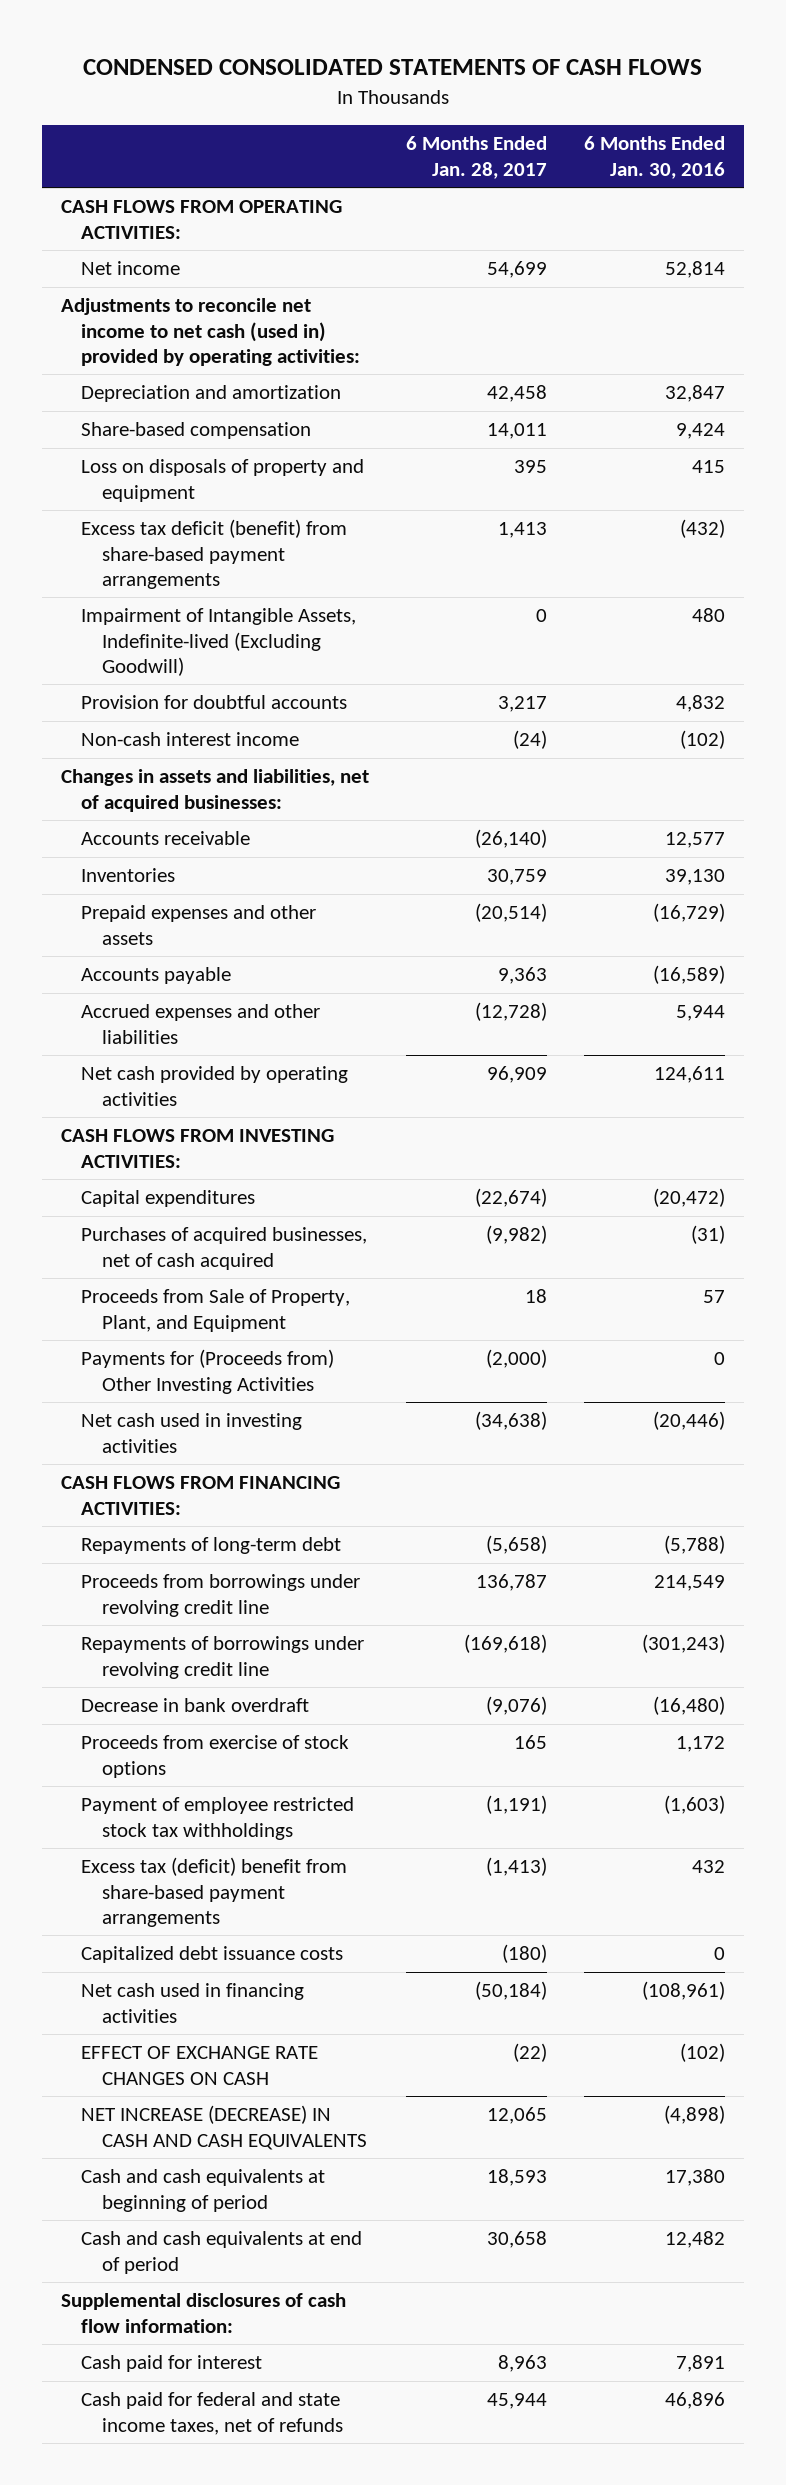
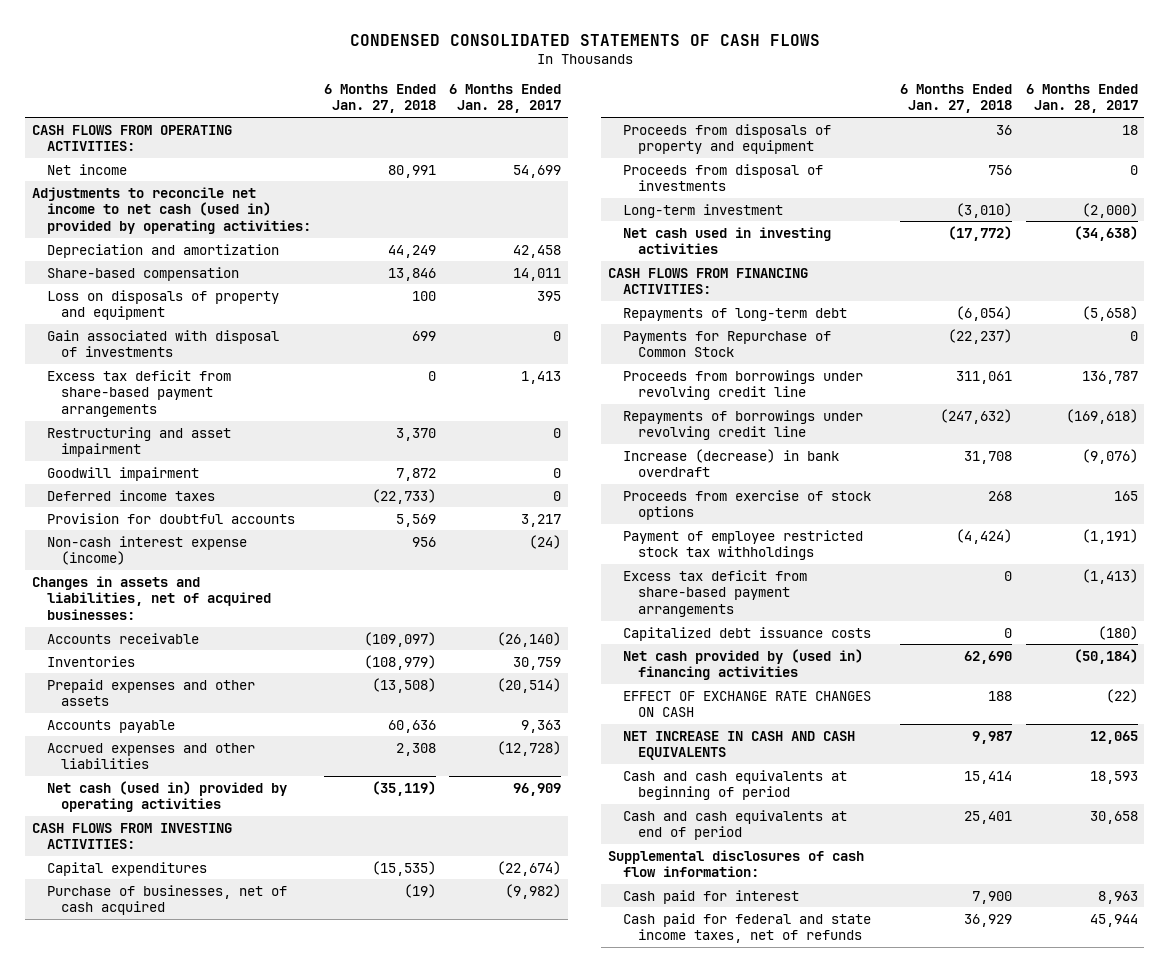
- | 6 Months Ended Jan. 28, 2017 | 6 Months Ended Jan. 30, 2016
+ | 6 Months Ended Jan. 27, 2018 | 6 Months Ended Jan. 28, 2017
- Excess tax deficit (benefit) from share-based payment arrangements | 1,413 | (432)
- Impairment of Intangible Assets, Indefinite-lived (Excluding Goodwill) | 0 | 480
+ Gain associated with disposal of investments | 699 | 0
+ Excess tax deficit from share-based payment arrangements | 0 | 1,413
+ Restructuring and asset impairment | 3,370 | 0
+ Goodwill impairment | 7,872 | 0
+ Deferred income taxes | (22,733) | 0
- Non-cash interest income | (24) | (102)
+ Non-cash interest expense (income) | 956 | (24)
- Net cash provided by operating activities | 96,909 | 124,611
+ Net cash (used in) provided by operating activities | (35,119) | 96,909
- Purchases of acquired businesses, net of cash acquired | (9,982) | (31)
- Proceeds from Sale of Property, Plant, and Equipment | 18 | 57
- Payments for (Proceeds from) Other Investing Activities | (2,000) | 0
+ Purchase of businesses, net of cash acquired | (19) | (9,982)
+ Proceeds from disposals of property and equipment | 36 | 18
+ Proceeds from disposal of investments | 756 | 0
+ Long-term investment | (3,010) | (2,000)
+ Payments for Repurchase of Common Stock | (22,237) | 0
- Decrease in bank overdraft | (9,076) | (16,480)
+ Increase (decrease) in bank overdraft | 31,708 | (9,076)
- Excess tax (deficit) benefit from share-based payment arrangements | (1,413) | 432
+ Excess tax deficit from share-based payment arrangements | 0 | (1,413)
- Net cash used in financing activities | (50,184) | (108,961)
+ Net cash provided by (used in) financing activities | 62,690 | (50,184)
- NET INCREASE (DECREASE) IN CASH AND CASH EQUIVALENTS | 12,065 | (4,898)
+ NET INCREASE IN CASH AND CASH EQUIVALENTS | 9,987 | 12,065

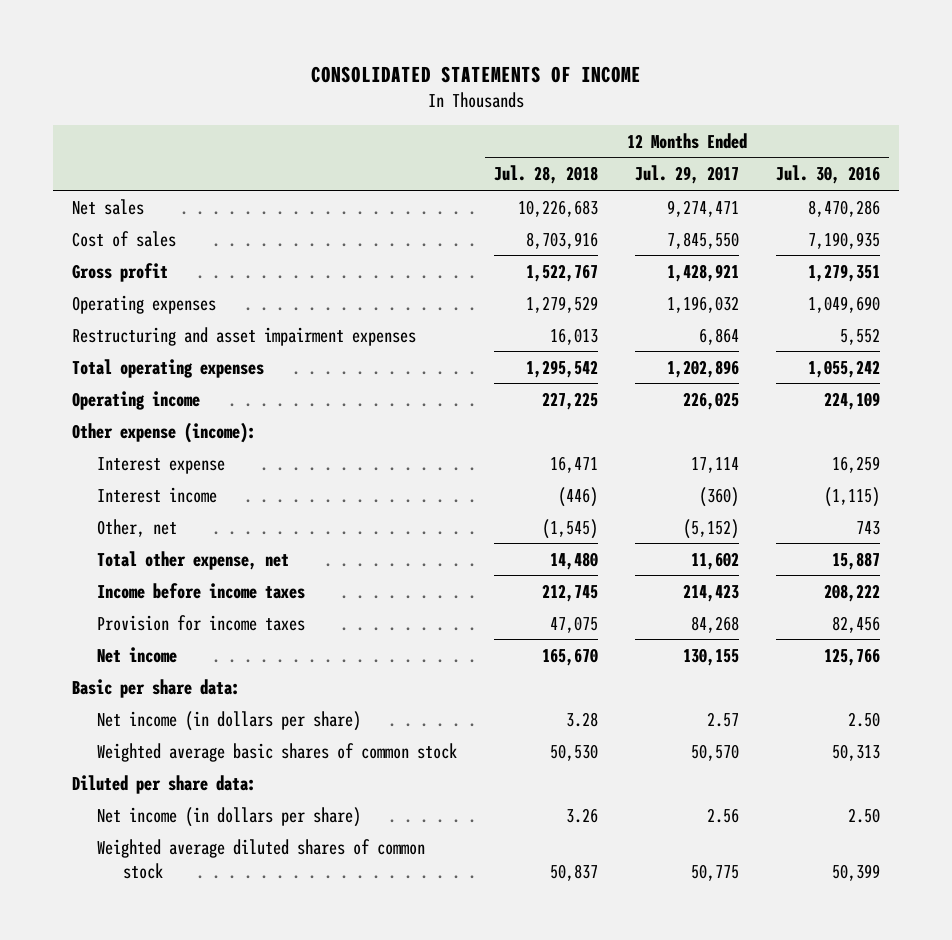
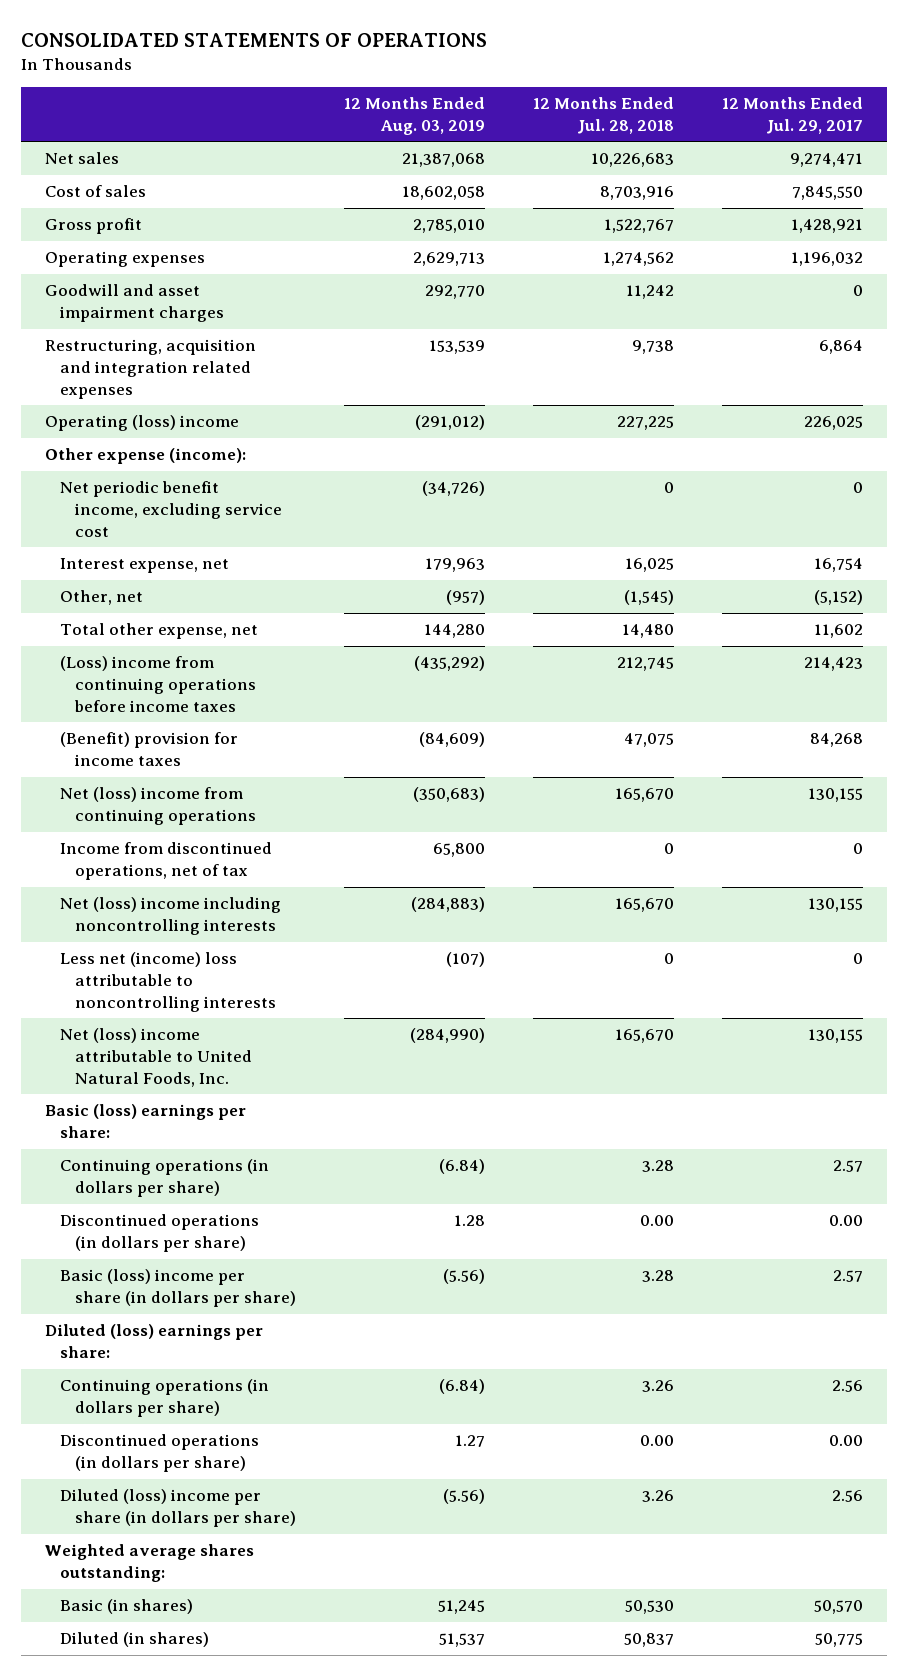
- CONSOLIDATED STATEMENTS OF INCOME
+ CONSOLIDATED STATEMENTS OF OPERATIONS
- | 12 Months Ended Jul. 28, 2018 | 12 Months Ended Jul. 29, 2017 | 12 Months Ended Jul. 30, 2016
+ | 12 Months Ended Aug. 03, 2019 | 12 Months Ended Jul. 28, 2018 | 12 Months Ended Jul. 29, 2017
- Operating expenses | 1,279,529 | 1,196,032 | 1,049,690
- Restructuring and asset impairment expenses | 16,013 | 6,864 | 5,552
- Total operating expenses | 1,295,542 | 1,202,896 | 1,055,242
- Operating income | 227,225 | 226,025 | 224,109
+ Operating expenses | 2,629,713 | 1,274,562 | 1,196,032
+ Goodwill and asset impairment charges | 292,770 | 11,242 | 0
+ Restructuring, acquisition and integration related expenses | 153,539 | 9,738 | 6,864
+ Operating (loss) income | (291,012) | 227,225 | 226,025
- Interest expense | 16,471 | 17,114 | 16,259
- Interest income | (446) | (360) | (1,115)
+ Net periodic benefit income, excluding service cost | (34,726) | 0 | 0
+ Interest expense, net | 179,963 | 16,025 | 16,754
- Income before income taxes | 212,745 | 214,423 | 208,222
- Provision for income taxes | 47,075 | 84,268 | 82,456
- Net income | 165,670 | 130,155 | 125,766
- Basic per share data:
- Net income (in dollars per share) | 3.28 | 2.57 | 2.50
- Weighted average basic shares of common stock | 50,530 | 50,570 | 50,313
- Diluted per share data:
- Net income (in dollars per share) | 3.26 | 2.56 | 2.50
- Weighted average diluted shares of common stock | 50,837 | 50,775 | 50,399
+ (Loss) income from continuing operations before income taxes | (435,292) | 212,745 | 214,423
+ (Benefit) provision for income taxes | (84,609) | 47,075 | 84,268
+ Net (loss) income from continuing operations | (350,683) | 165,670 | 130,155
+ Income from discontinued operations, net of tax | 65,800 | 0 | 0
+ Net (loss) income including noncontrolling interests | (284,883) | 165,670 | 130,155
+ Less net (income) loss attributable to noncontrolling interests | (107) | 0 | 0
+ Net (loss) income attributable to United Natural Foods, Inc. | (284,990) | 165,670 | 130,155
+ Basic (loss) earnings per share:
+ Continuing operations (in dollars per share) | (6.84) | 3.28 | 2.57
+ Discontinued operations (in dollars per share) | 1.28 | 0.00 | 0.00
+ Basic (loss) income per share (in dollars per share) | (5.56) | 3.28 | 2.57
+ Diluted (loss) earnings per share:
+ Continuing operations (in dollars per share) | (6.84) | 3.26 | 2.56
+ Discontinued operations (in dollars per share) | 1.27 | 0.00 | 0.00
+ Diluted (loss) income per share (in dollars per share) | (5.56) | 3.26 | 2.56
+ Weighted average shares outstanding:
+ Basic (in shares) | 51,245 | 50,530 | 50,570
+ Diluted (in shares) | 51,537 | 50,837 | 50,775

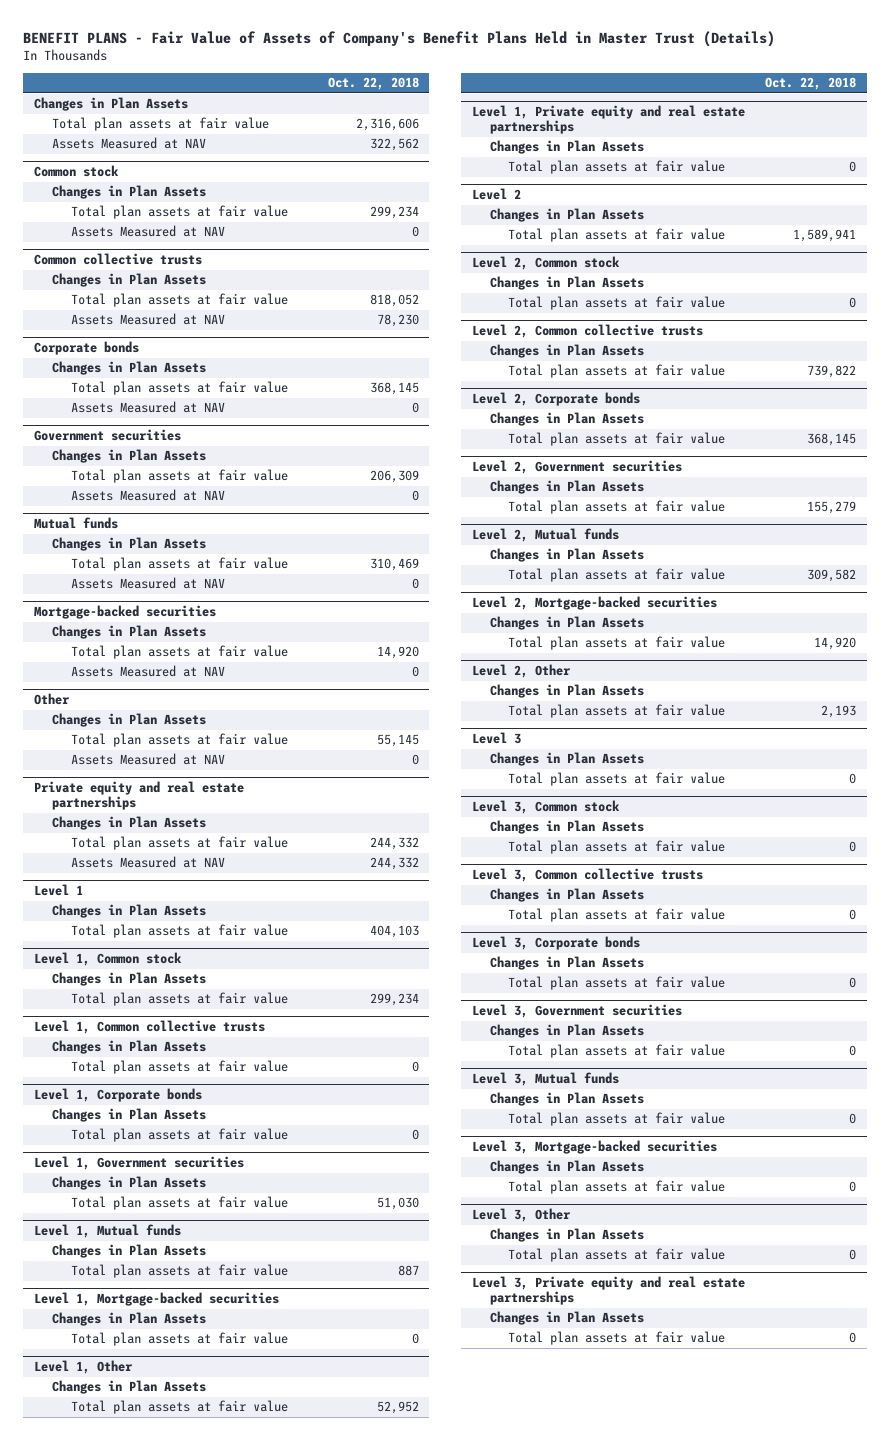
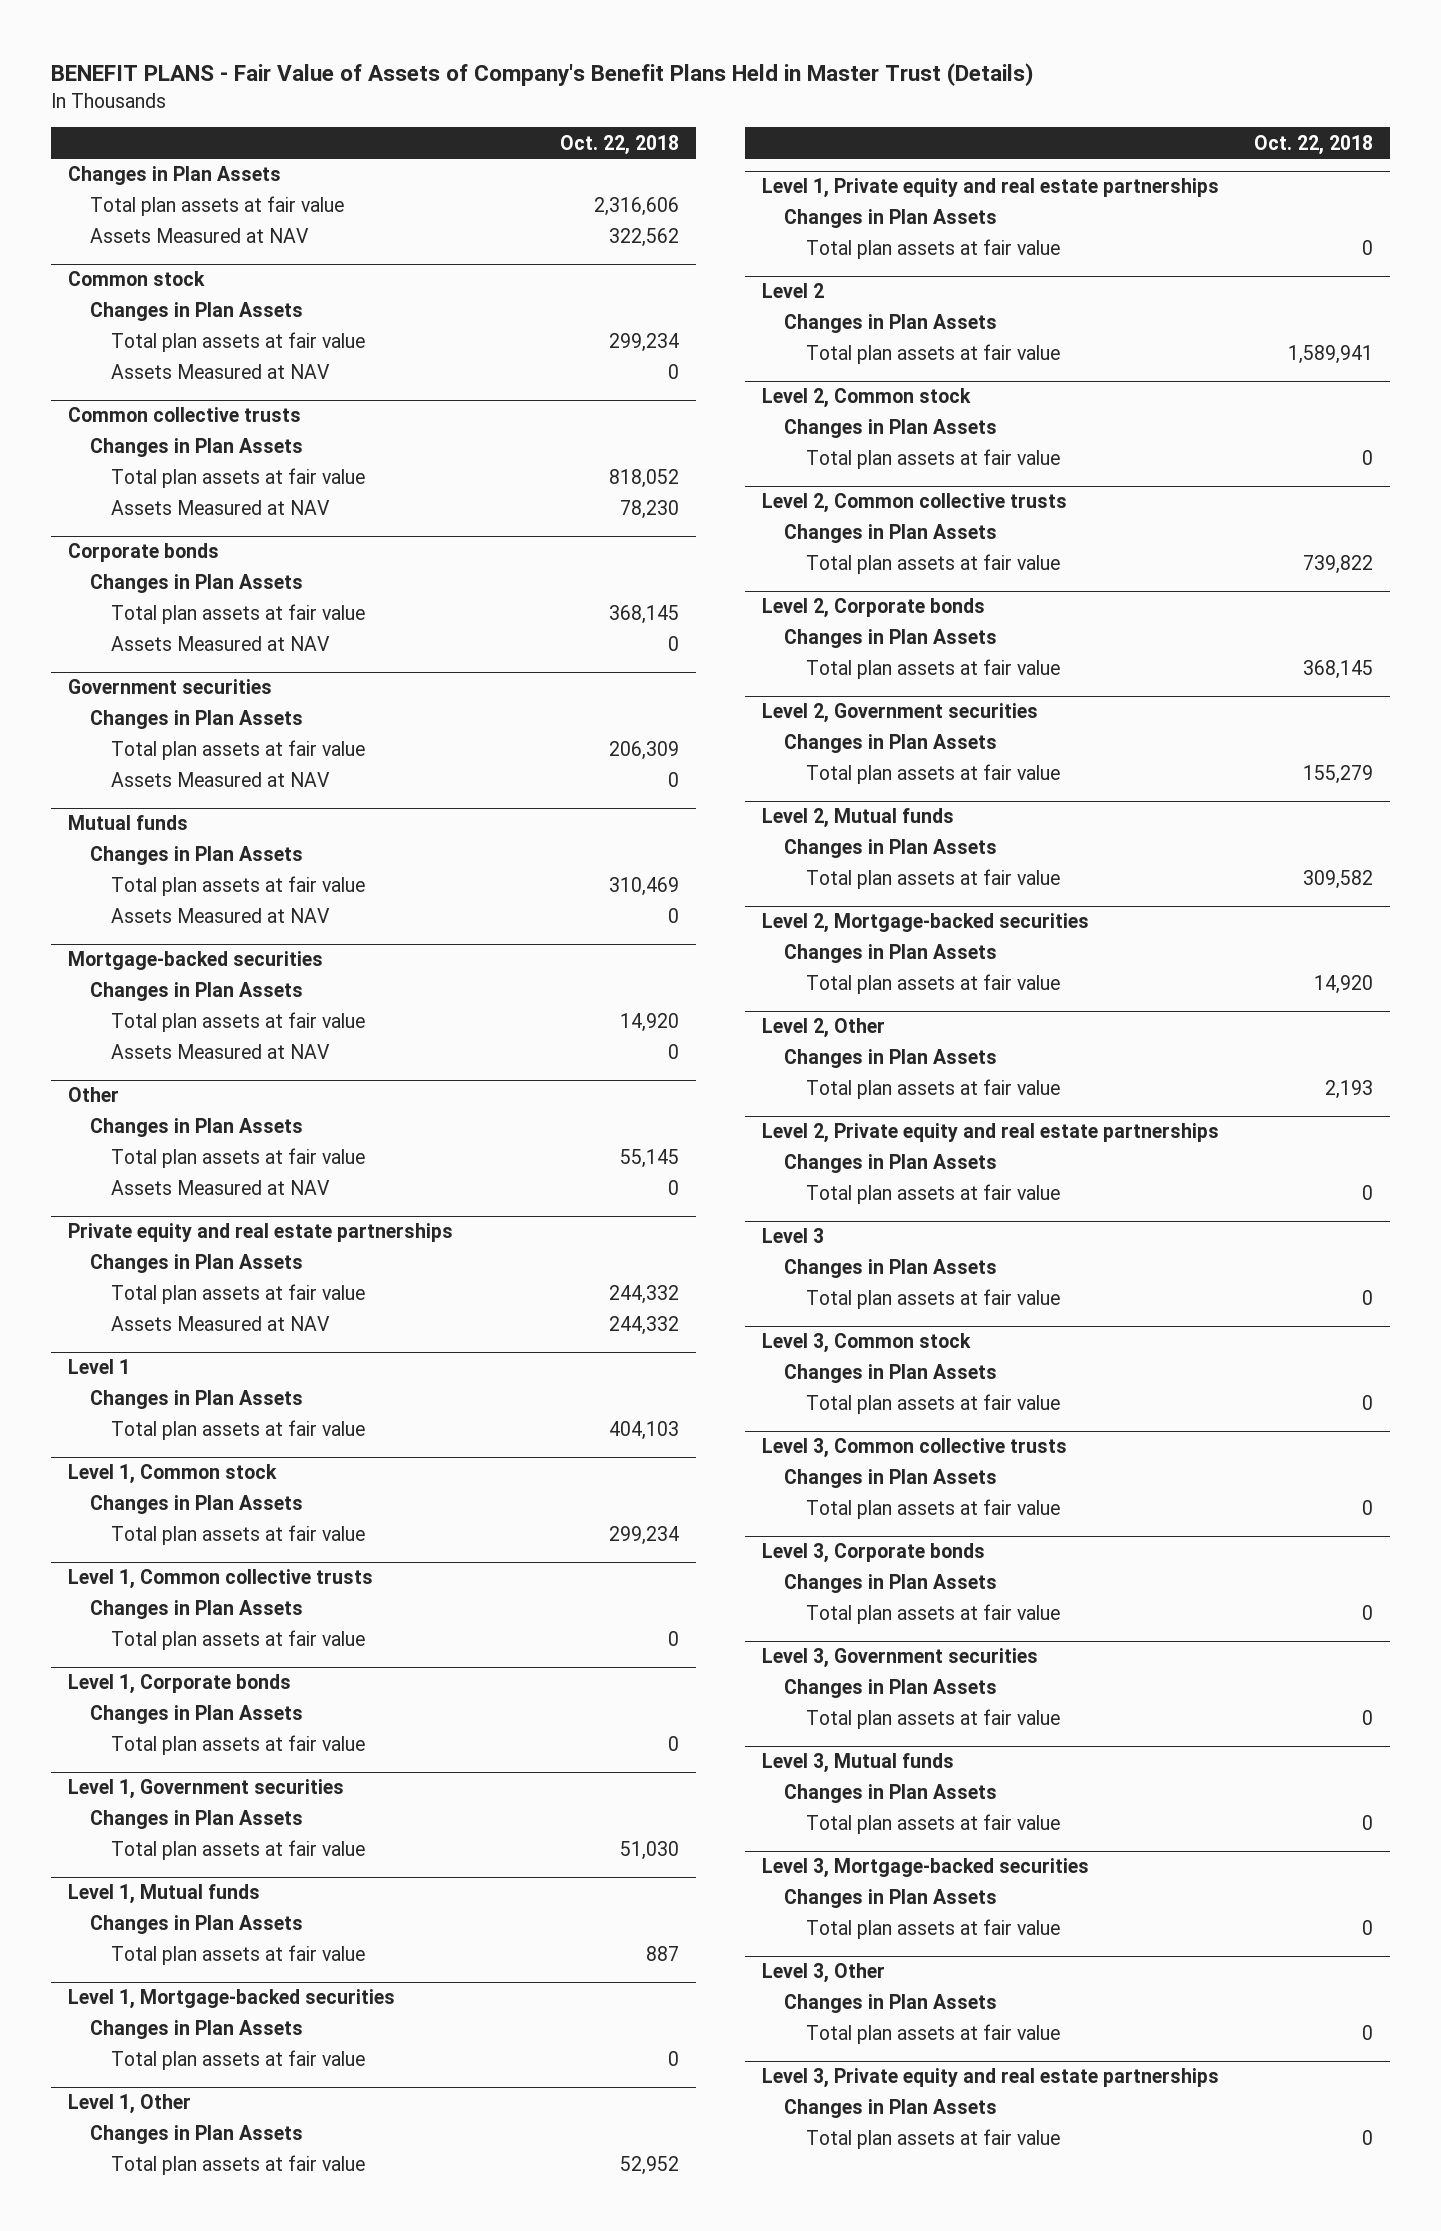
+ Level 2, Private equity and real estate partnerships
+ Changes in Plan Assets
+ Total plan assets at fair value | 0

